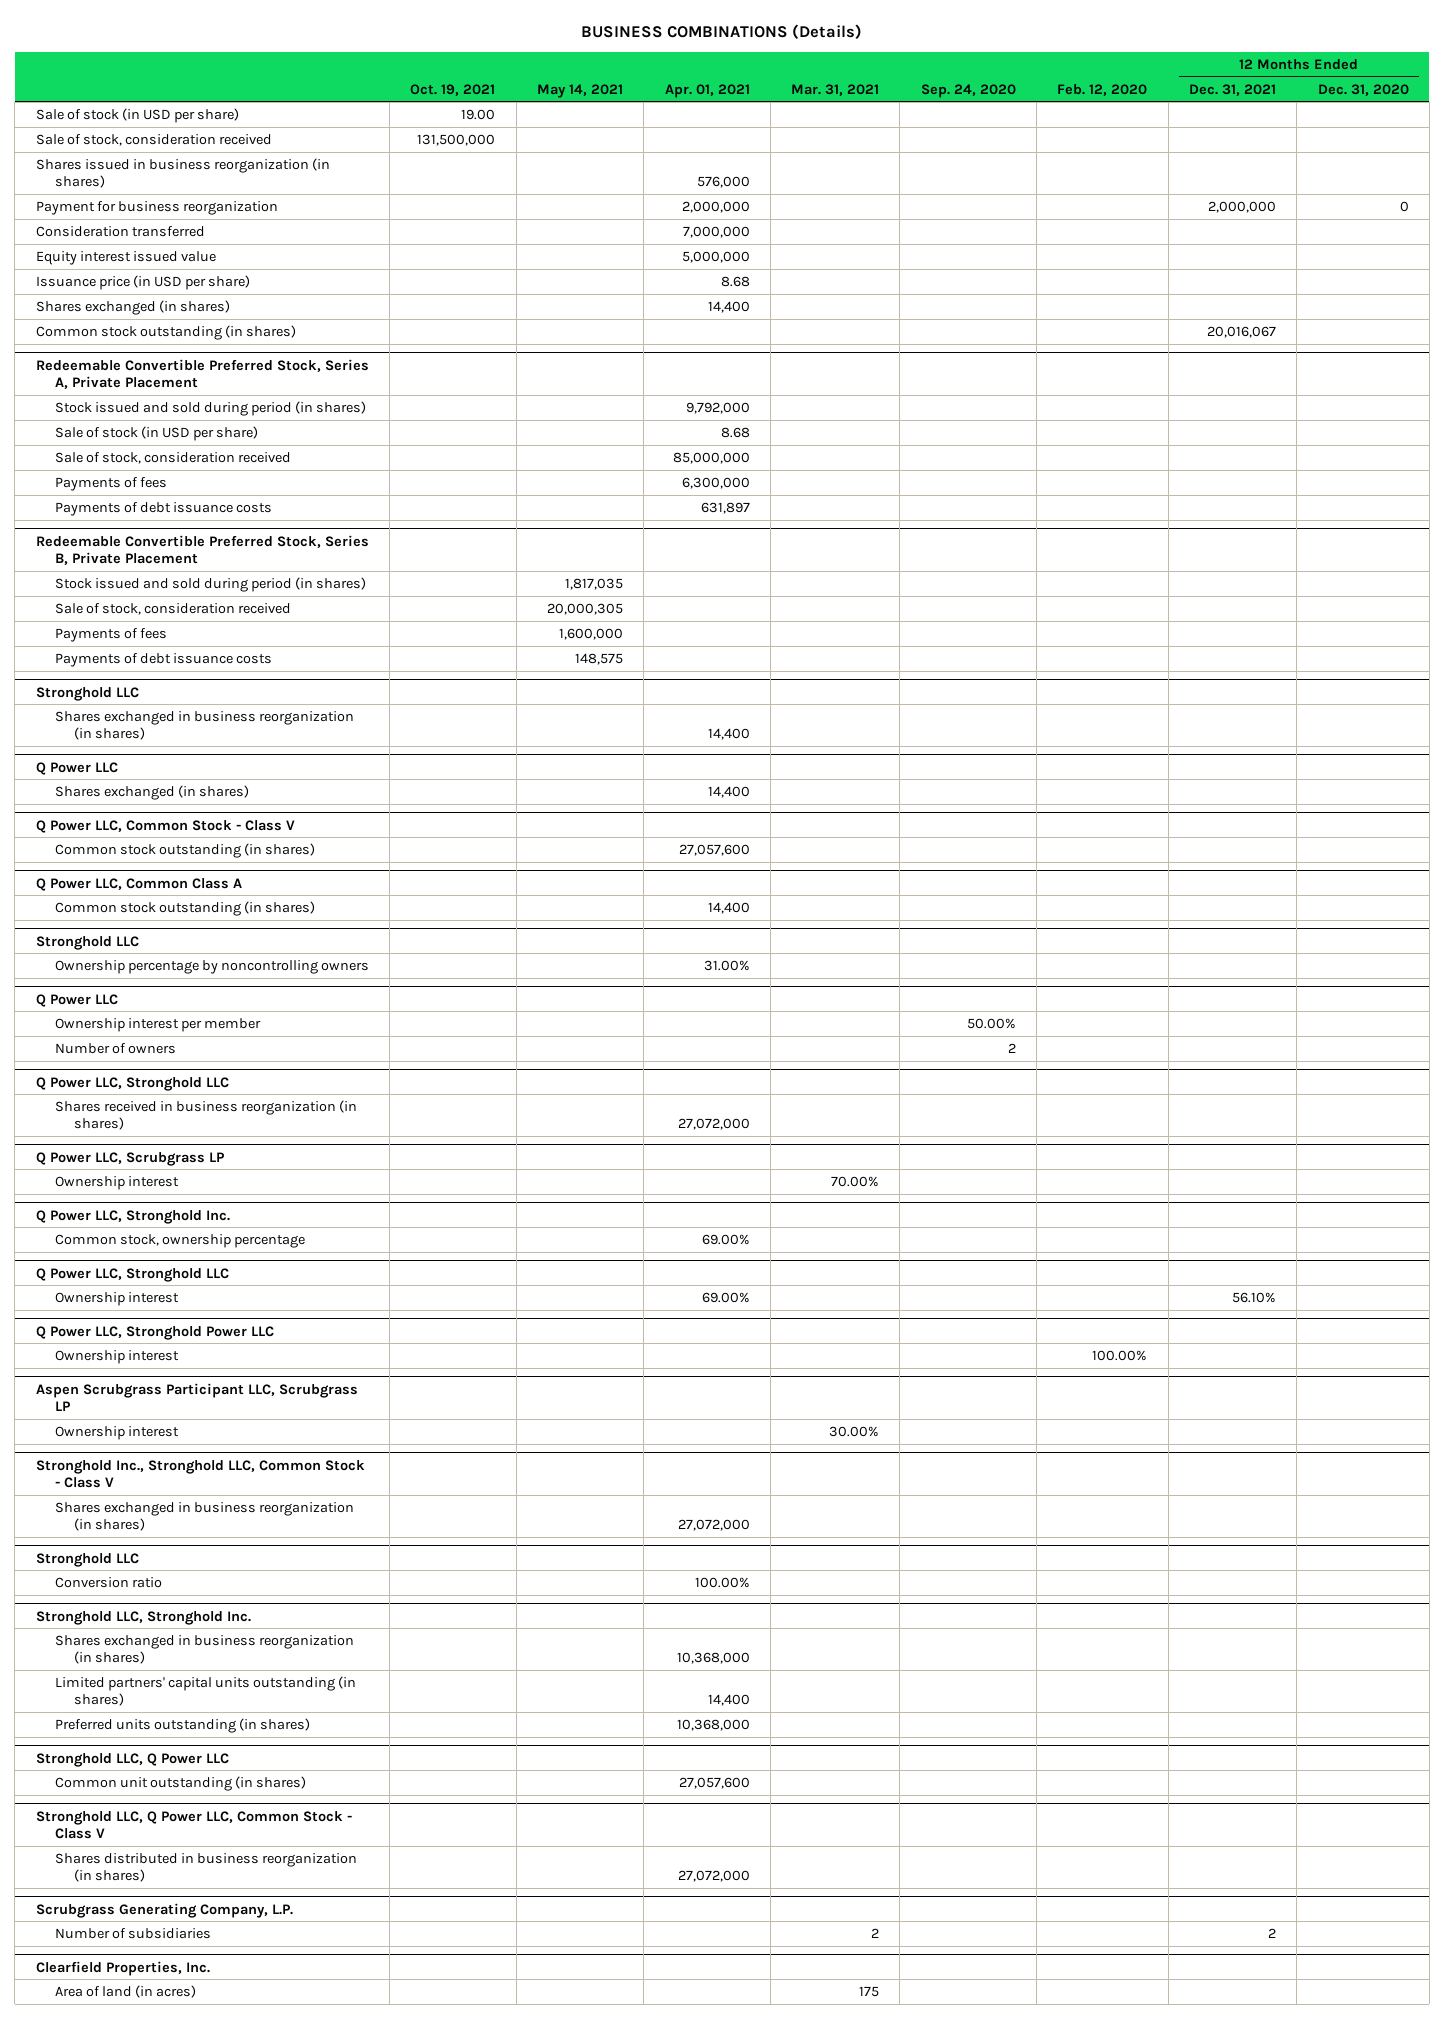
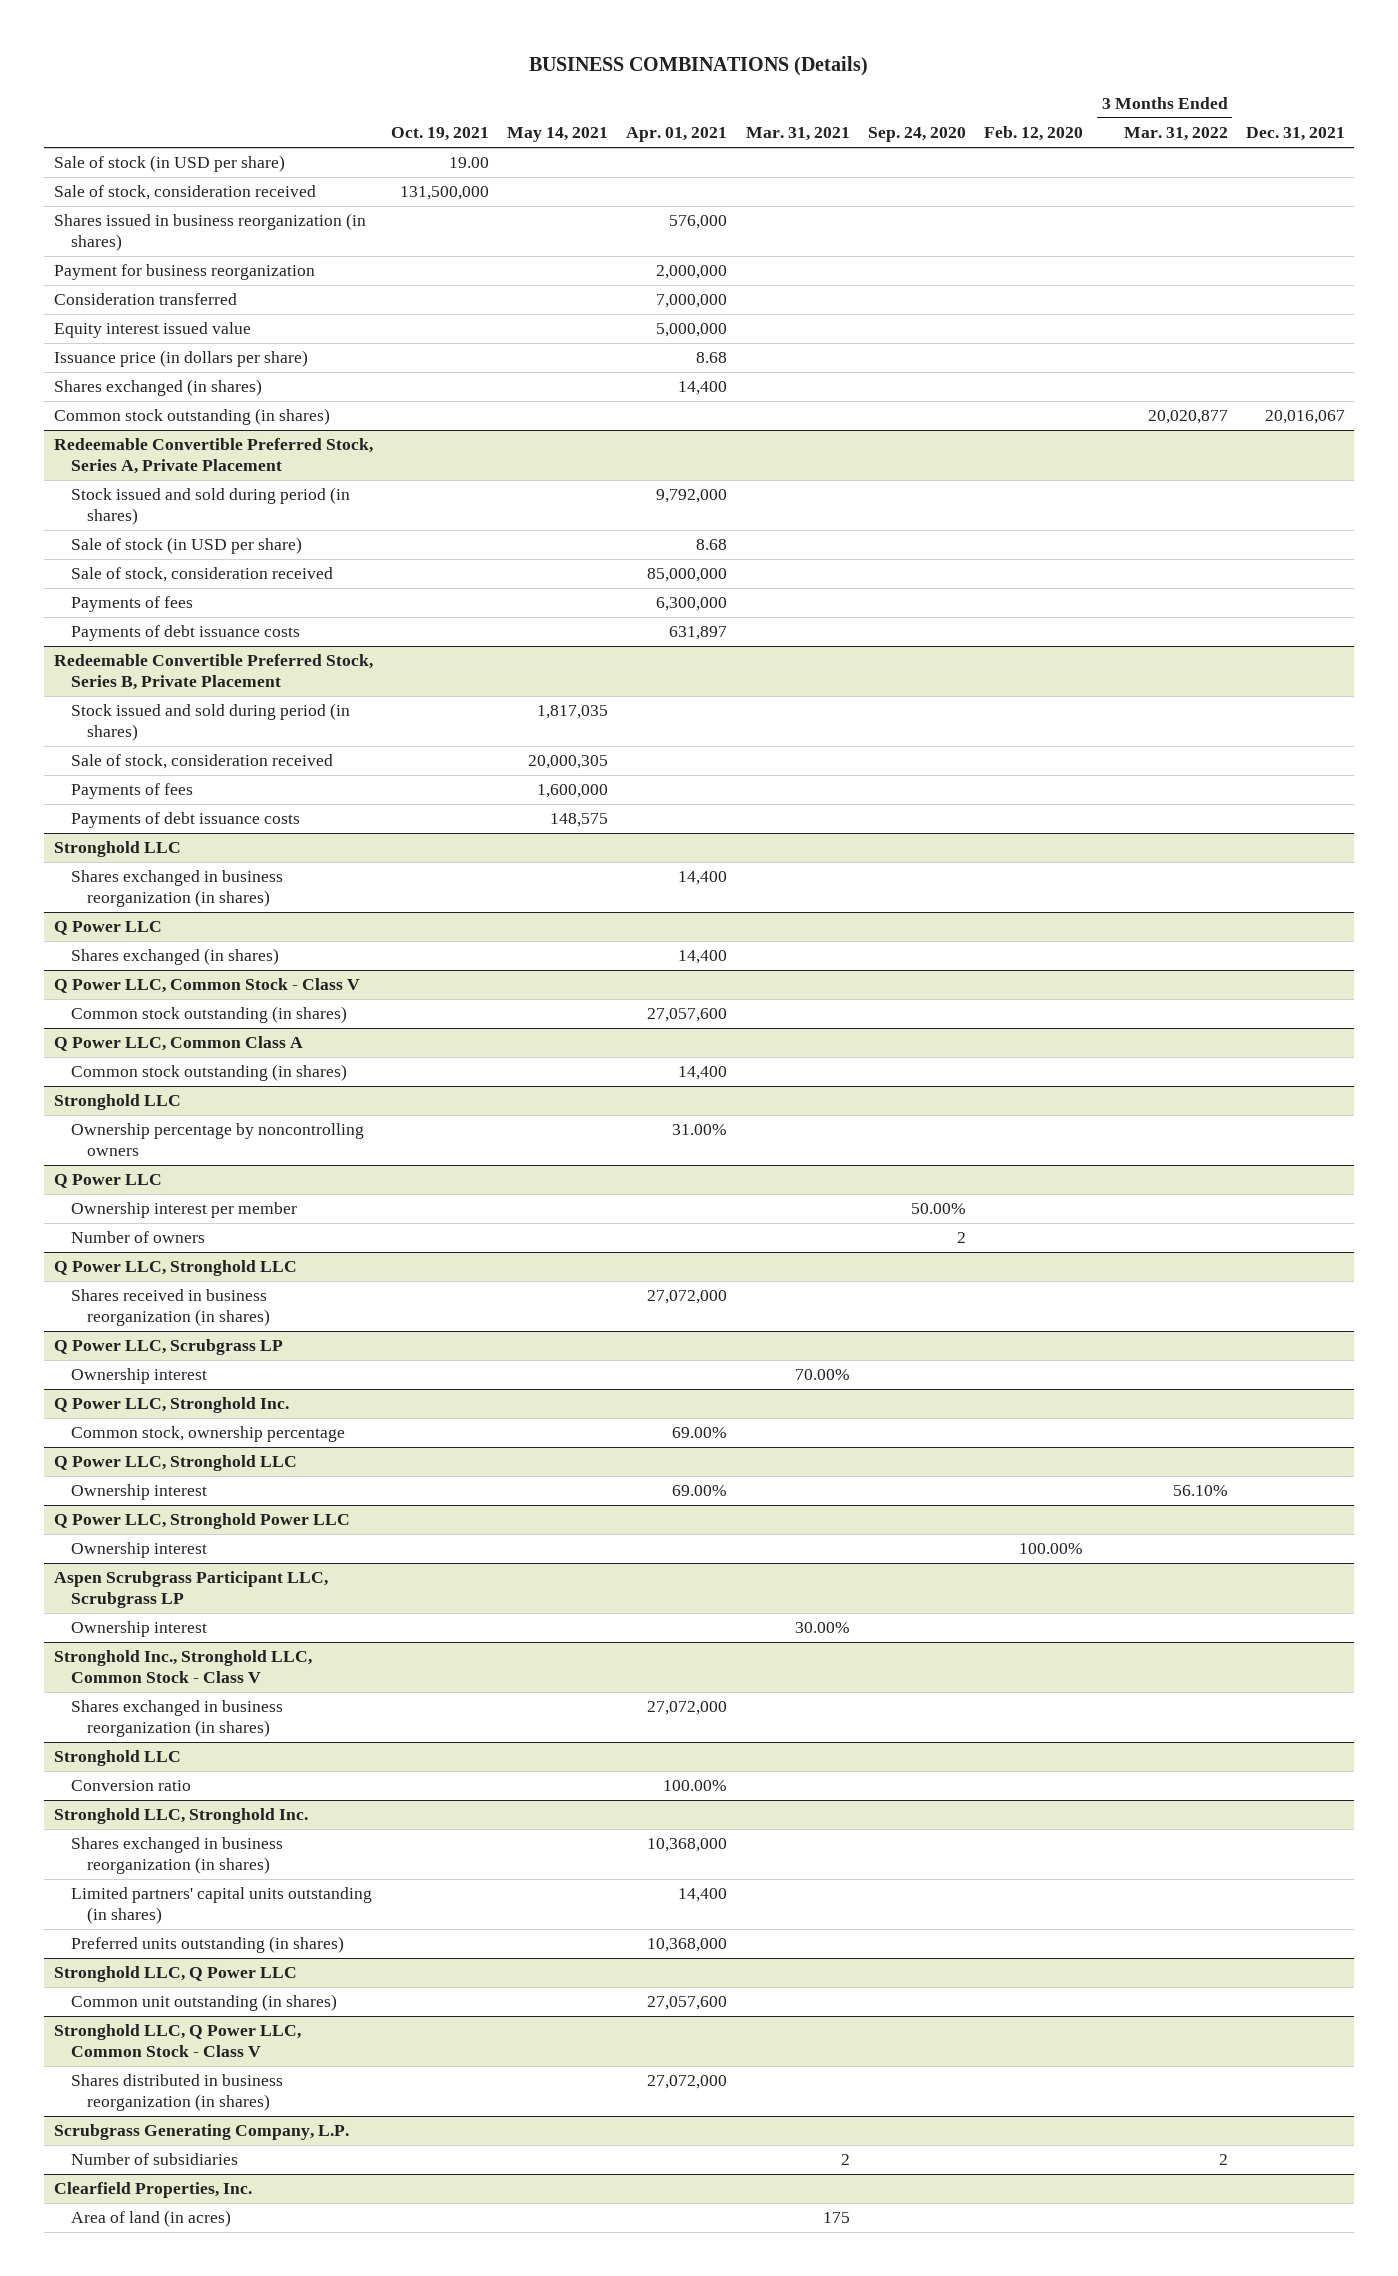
- | Oct. 19, 2021 | May 14, 2021 | Apr. 01, 2021 | Mar. 31, 2021 | Sep. 24, 2020 | Feb. 12, 2020 | 12 Months Ended Dec. 31, 2021 | 12 Months Ended Dec. 31, 2020
+ | Oct. 19, 2021 | May 14, 2021 | Apr. 01, 2021 | Mar. 31, 2021 | Sep. 24, 2020 | Feb. 12, 2020 | 3 Months Ended Mar. 31, 2022 | Dec. 31, 2021
- Issuance price (in USD per share) | | | 8.68 | | | | |
+ Issuance price (in dollars per share) | | | 8.68 | | | | |

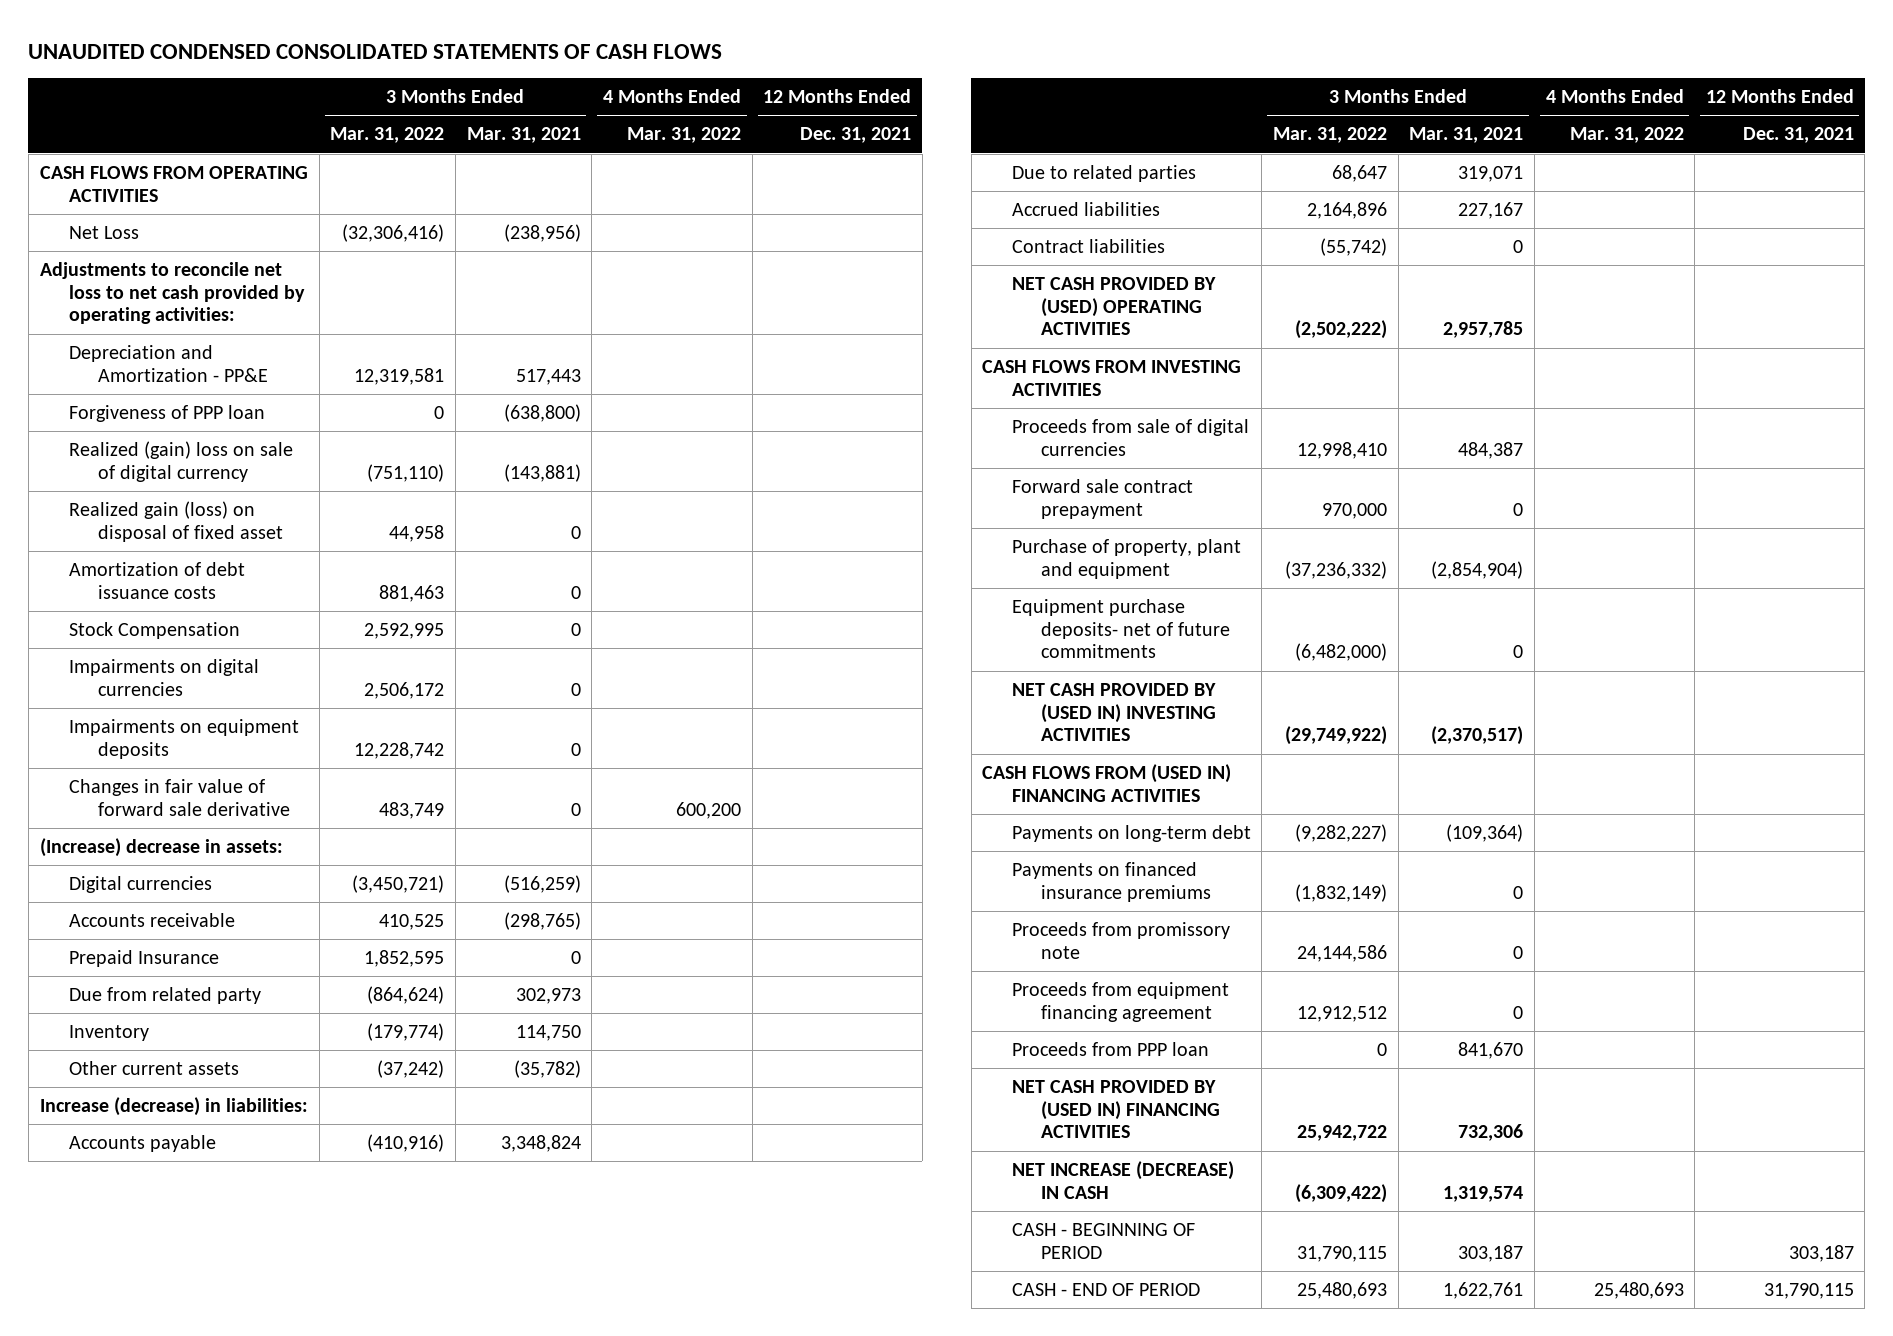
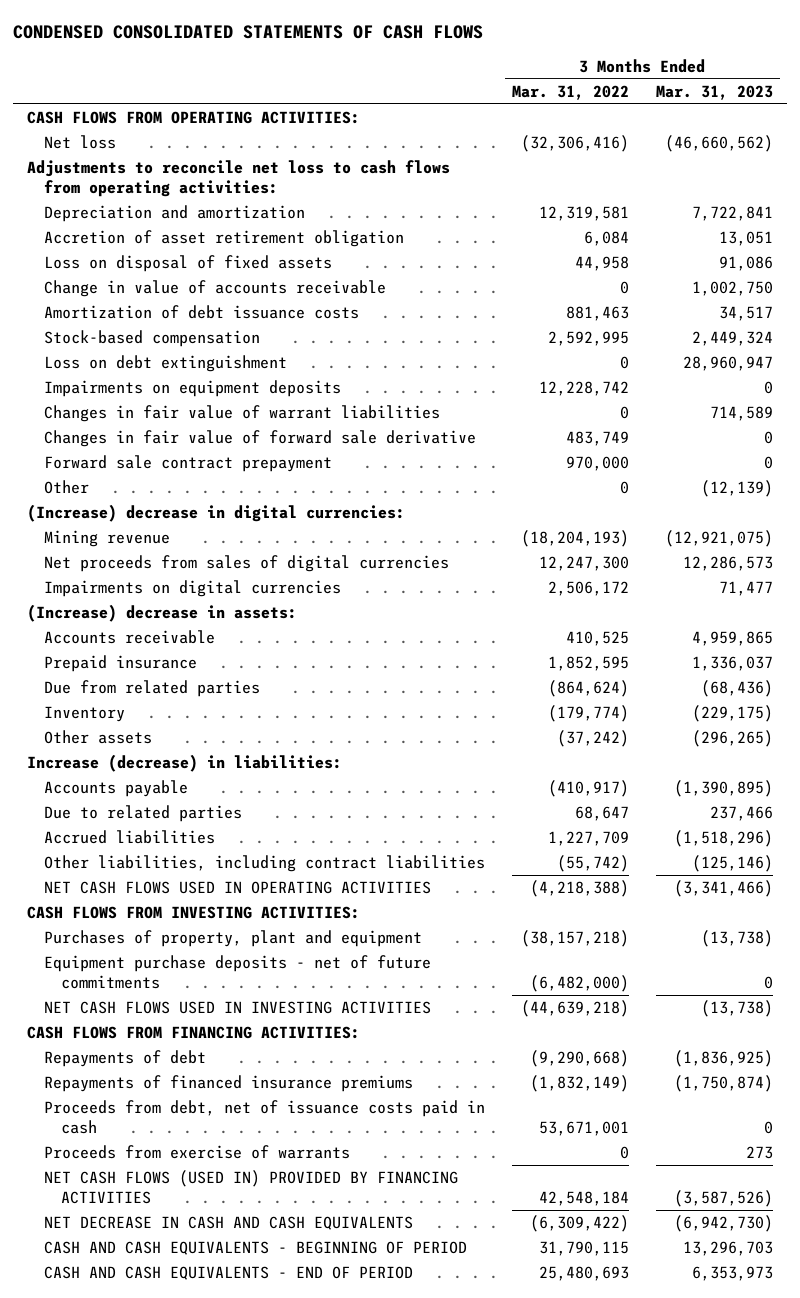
- UNAUDITED CONDENSED CONSOLIDATED STATEMENTS OF CASH FLOWS
+ CONDENSED CONSOLIDATED STATEMENTS OF CASH FLOWS
- | 3 Months Ended Mar. 31, 2022 | 3 Months Ended Mar. 31, 2021 | 4 Months Ended Mar. 31, 2022 | 12 Months Ended Dec. 31, 2021
+ | 3 Months Ended Mar. 31, 2022 | 3 Months Ended Mar. 31, 2023
- CASH FLOWS FROM OPERATING ACTIVITIES
- Net Loss | (32,306,416) | (238,956) | |
- Adjustments to reconcile net loss to net cash provided by operating activities:
- Depreciation and Amortization - PP&E | 12,319,581 | 517,443 | |
- Forgiveness of PPP loan | 0 | (638,800) | |
- Realized (gain) loss on sale of digital currency | (751,110) | (143,881) | |
- Realized gain (loss) on disposal of fixed asset | 44,958 | 0 | |
+ CASH FLOWS FROM OPERATING ACTIVITIES:
+ Net loss | (32,306,416) | (46,660,562)
+ Adjustments to reconcile net loss to cash flows from operating activities:
+ Depreciation and amortization | 12,319,581 | 7,722,841
+ Accretion of asset retirement obligation | 6,084 | 13,051
+ Loss on disposal of fixed assets | 44,958 | 91,086
+ Change in value of accounts receivable | 0 | 1,002,750
- Stock Compensation | 2,592,995 | 0 | |
+ Stock-based compensation | 2,592,995 | 2,449,324
+ Loss on debt extinguishment | 0 | 28,960,947
+ Changes in fair value of warrant liabilities | 0 | 714,589
moved up: Forward sale contract prepayment | 970,000 | 0
+ Other | 0 | (12,139)
+ (Increase) decrease in digital currencies:
+ Mining revenue | (18,204,193) | (12,921,075)
+ Net proceeds from sales of digital currencies | 12,247,300 | 12,286,573
moved down: Impairments on digital currencies | 2,506,172 | 71,477
- Digital currencies | (3,450,721) | (516,259) | |
- Prepaid Insurance | 1,852,595 | 0 | |
- Due from related party | (864,624) | 302,973 | |
+ Prepaid insurance | 1,852,595 | 1,336,037
+ Due from related parties | (864,624) | (68,436)
- Other current assets | (37,242) | (35,782) | |
+ Other assets | (37,242) | (296,265)
- Accounts payable | (410,916) | 3,348,824 | |
+ Accounts payable | (410,917) | (1,390,895)
- Accrued liabilities | 2,164,896 | 227,167 | |
- Contract liabilities | (55,742) | 0 | |
- NET CASH PROVIDED BY (USED) OPERATING ACTIVITIES | (2,502,222) | 2,957,785 | |
- CASH FLOWS FROM INVESTING ACTIVITIES
- Proceeds from sale of digital currencies | 12,998,410 | 484,387 | |
- Purchase of property, plant and equipment | (37,236,332) | (2,854,904) | |
- Equipment purchase deposits- net of future commitments | (6,482,000) | 0 | |
- NET CASH PROVIDED BY (USED IN) INVESTING ACTIVITIES | (29,749,922) | (2,370,517) | |
- CASH FLOWS FROM (USED IN) FINANCING ACTIVITIES
- Payments on long-term debt | (9,282,227) | (109,364) | |
- Payments on financed insurance premiums | (1,832,149) | 0 | |
- Proceeds from promissory note | 24,144,586 | 0 | |
- Proceeds from equipment financing agreement | 12,912,512 | 0 | |
- Proceeds from PPP loan | 0 | 841,670 | |
- NET CASH PROVIDED BY (USED IN) FINANCING ACTIVITIES | 25,942,722 | 732,306 | |
- NET INCREASE (DECREASE) IN CASH | (6,309,422) | 1,319,574 | |
- CASH - BEGINNING OF PERIOD | 31,790,115 | 303,187 | | 303,187
- CASH - END OF PERIOD | 25,480,693 | 1,622,761 | 25,480,693 | 31,790,115
+ Accrued liabilities | 1,227,709 | (1,518,296)
+ Other liabilities, including contract liabilities | (55,742) | (125,146)
+ NET CASH FLOWS USED IN OPERATING ACTIVITIES | (4,218,388) | (3,341,466)
+ CASH FLOWS FROM INVESTING ACTIVITIES:
+ Purchases of property, plant and equipment | (38,157,218) | (13,738)
+ Equipment purchase deposits - net of future commitments | (6,482,000) | 0
+ NET CASH FLOWS USED IN INVESTING ACTIVITIES | (44,639,218) | (13,738)
+ CASH FLOWS FROM FINANCING ACTIVITIES:
+ Repayments of debt | (9,290,668) | (1,836,925)
+ Repayments of financed insurance premiums | (1,832,149) | (1,750,874)
+ Proceeds from debt, net of issuance costs paid in cash | 53,671,001 | 0
+ Proceeds from exercise of warrants | 0 | 273
+ NET CASH FLOWS (USED IN) PROVIDED BY FINANCING ACTIVITIES | 42,548,184 | (3,587,526)
+ NET DECREASE IN CASH AND CASH EQUIVALENTS | (6,309,422) | (6,942,730)
+ CASH AND CASH EQUIVALENTS - BEGINNING OF PERIOD | 31,790,115 | 13,296,703
+ CASH AND CASH EQUIVALENTS - END OF PERIOD | 25,480,693 | 6,353,973

